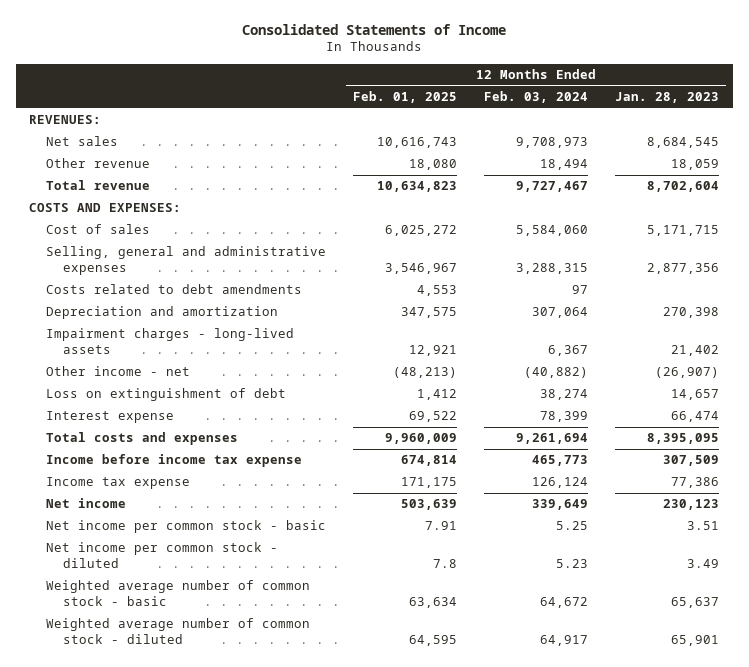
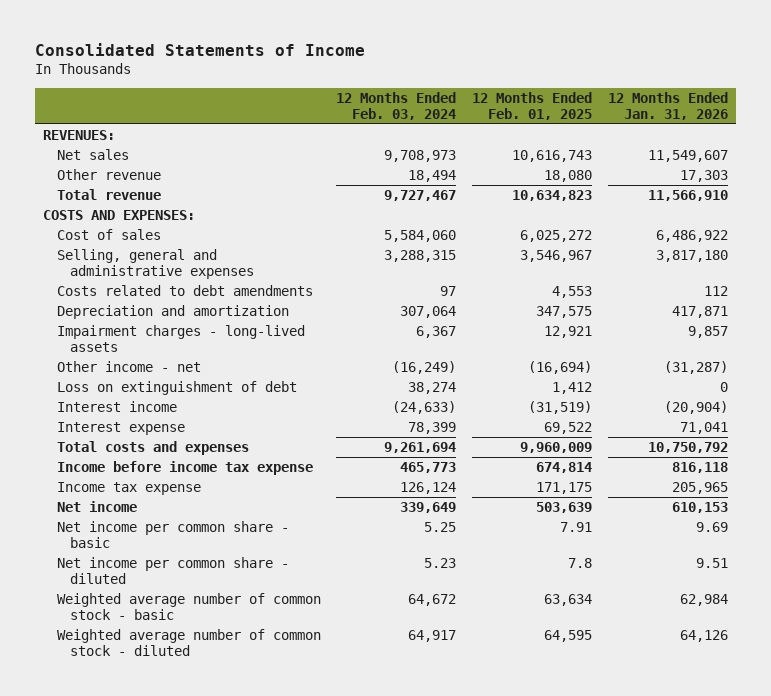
- | 12 Months Ended Feb. 01, 2025 | 12 Months Ended Feb. 03, 2024 | 12 Months Ended Jan. 28, 2023
+ | 12 Months Ended Feb. 03, 2024 | 12 Months Ended Feb. 01, 2025 | 12 Months Ended Jan. 31, 2026
- Other income - net | (48,213) | (40,882) | (26,907)
+ Other income - net | (16,249) | (16,694) | (31,287)
+ Interest income | (24,633) | (31,519) | (20,904)
- Net income per common stock - basic | 7.91 | 5.25 | 3.51
- Net income per common stock - diluted | 7.8 | 5.23 | 3.49
+ Net income per common share - basic | 5.25 | 7.91 | 9.69
+ Net income per common share - diluted | 5.23 | 7.8 | 9.51

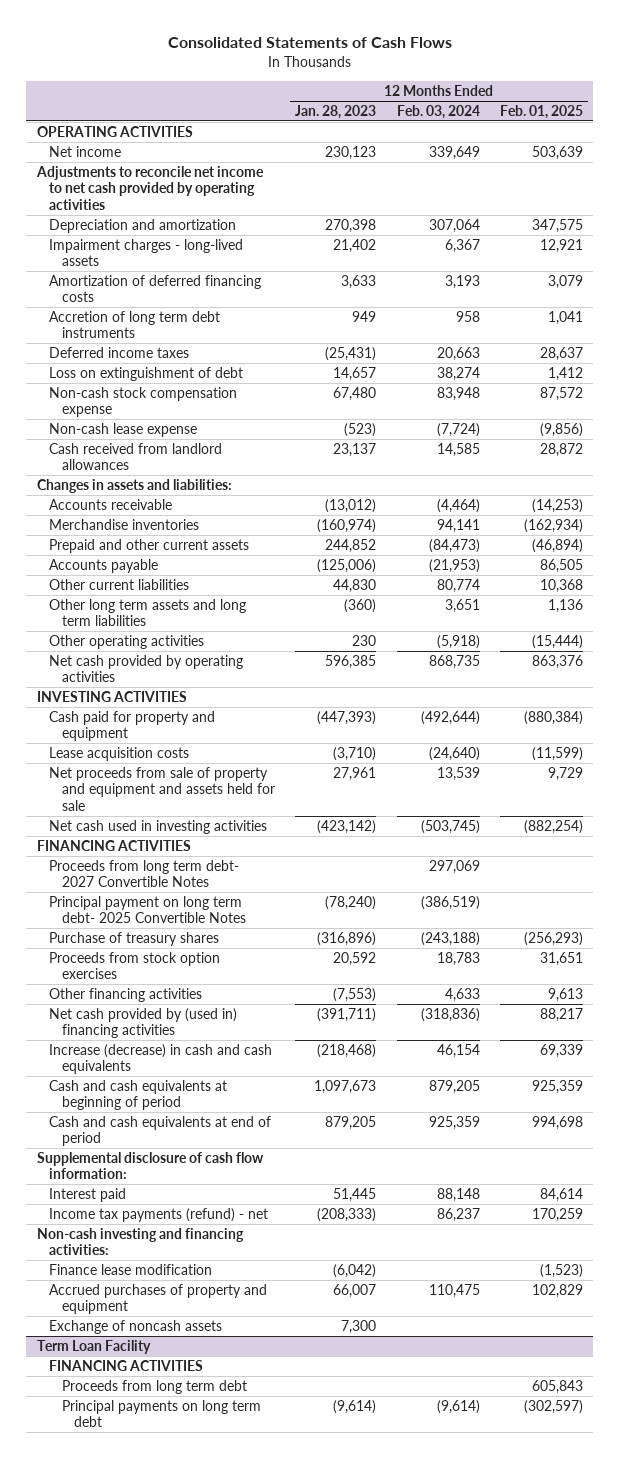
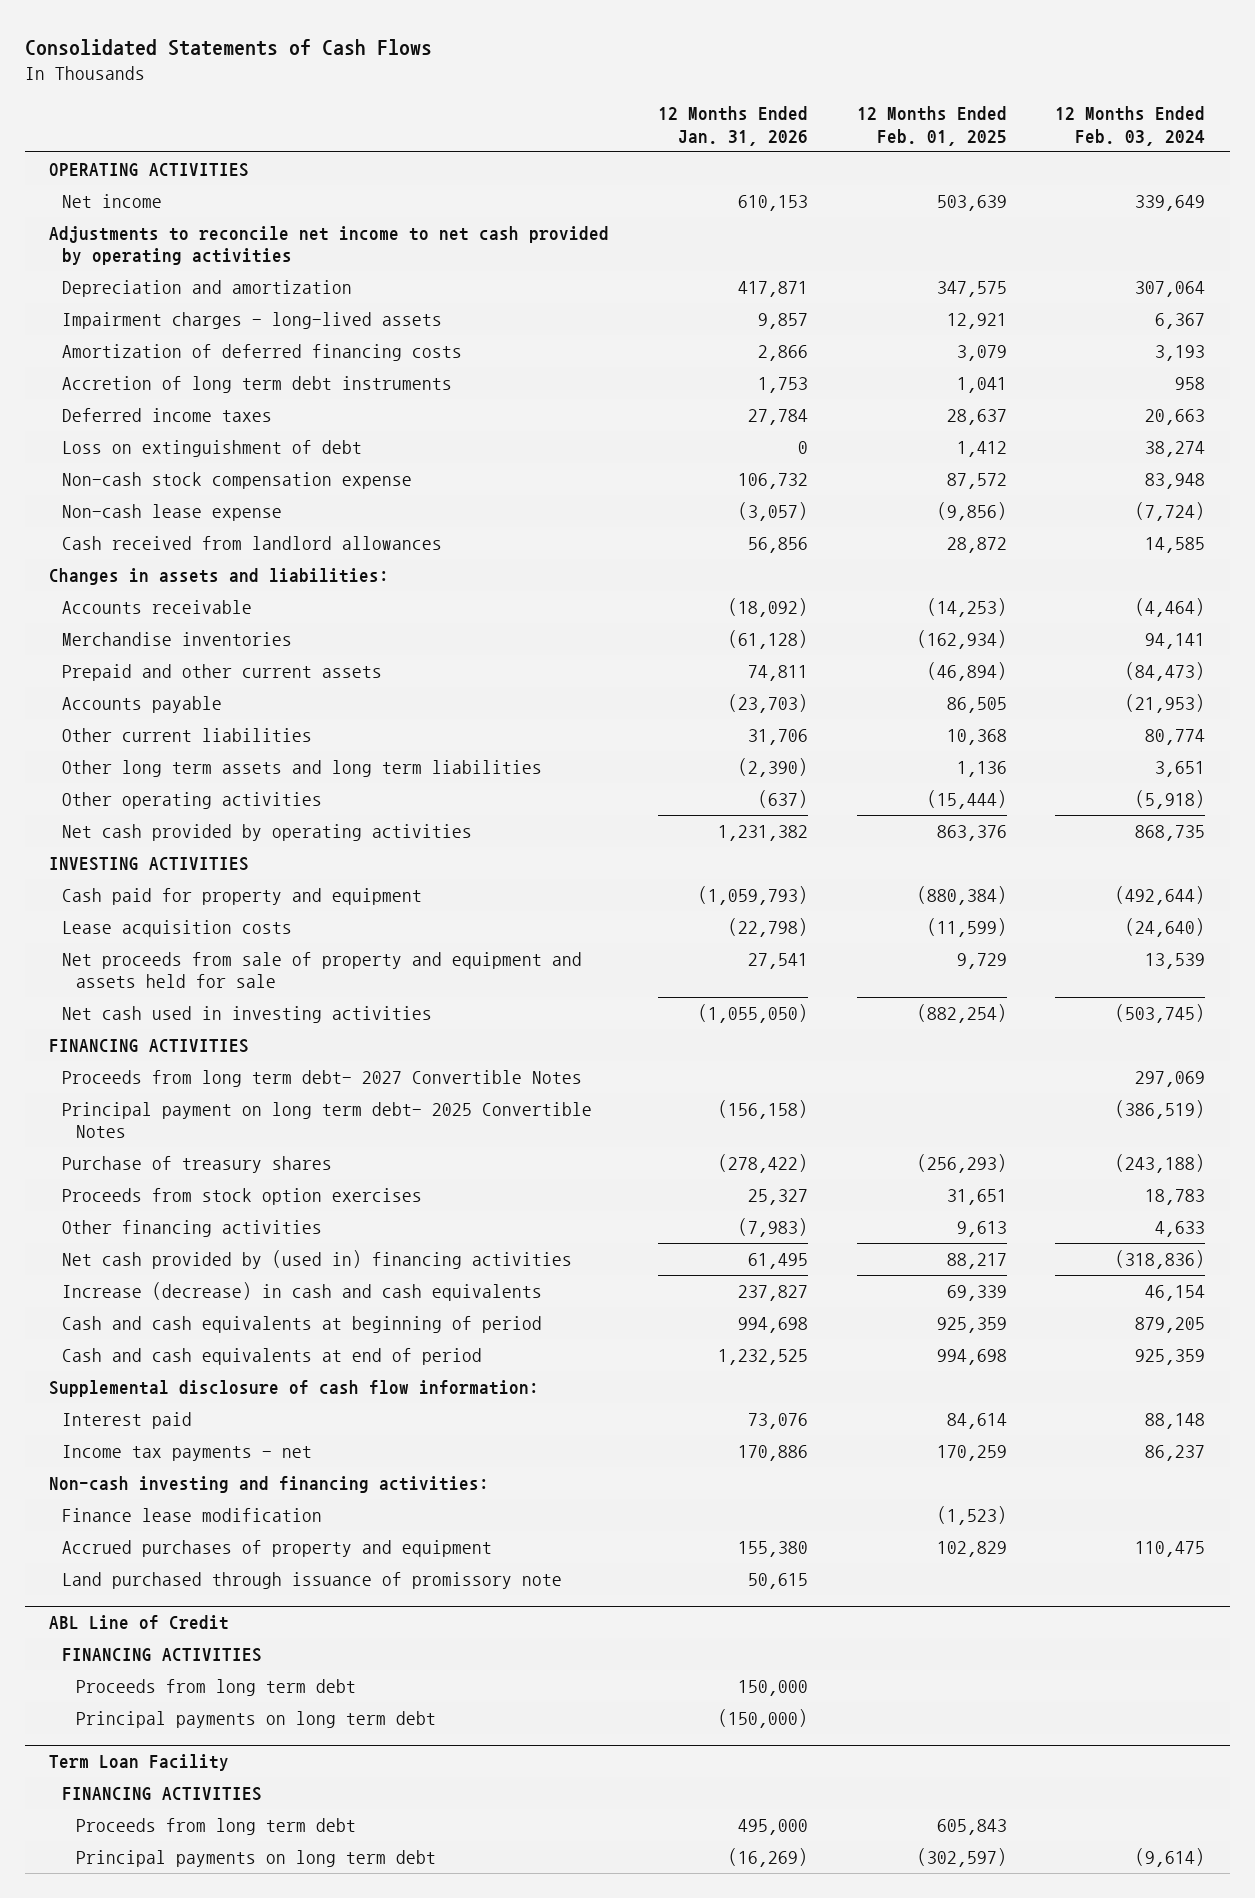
- | 12 Months Ended Jan. 28, 2023 | 12 Months Ended Feb. 03, 2024 | 12 Months Ended Feb. 01, 2025
+ | 12 Months Ended Jan. 31, 2026 | 12 Months Ended Feb. 01, 2025 | 12 Months Ended Feb. 03, 2024
- Income tax payments (refund) - net | (208,333) | 86,237 | 170,259
+ Income tax payments - net | 170,886 | 170,259 | 86,237
- Exchange of noncash assets | 7,300 | |
+ Land purchased through issuance of promissory note | 50,615 | |
+ ABL Line of Credit
+ FINANCING ACTIVITIES
+ Proceeds from long term debt | 150,000 | |
+ Principal payments on long term debt | (150,000) | |

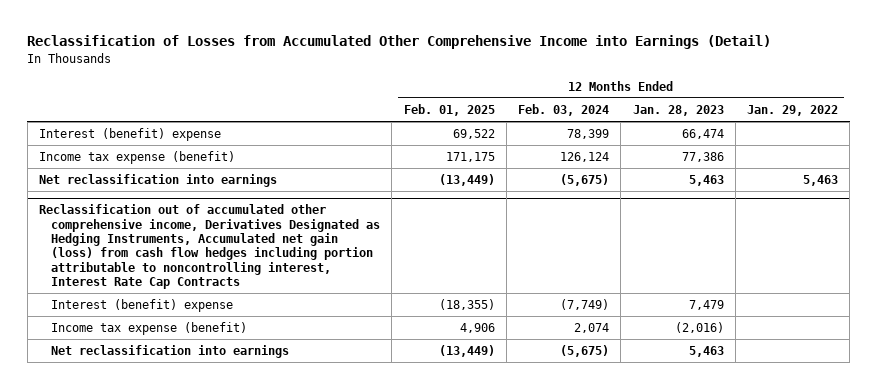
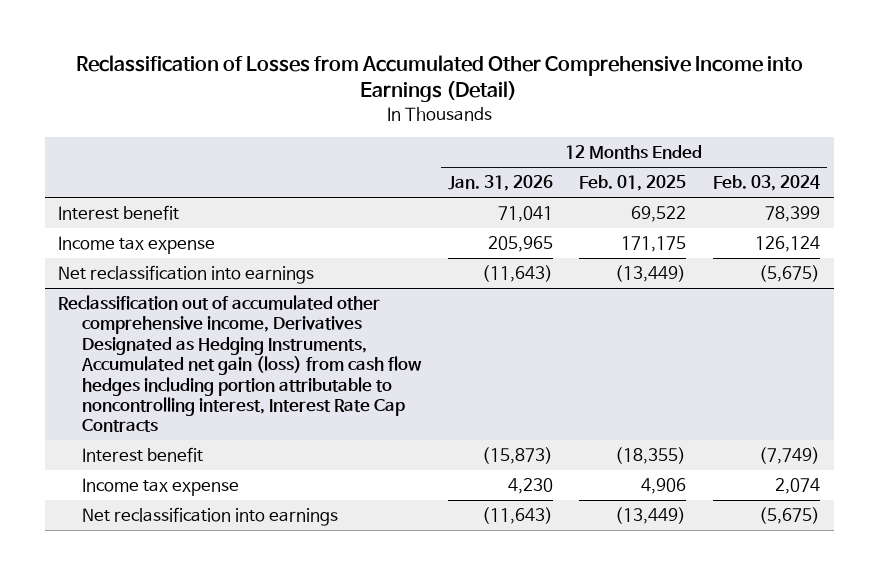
- | 12 Months Ended Feb. 01, 2025 | 12 Months Ended Feb. 03, 2024 | 12 Months Ended Jan. 28, 2023 | 12 Months Ended Jan. 29, 2022
+ | 12 Months Ended Jan. 31, 2026 | 12 Months Ended Feb. 01, 2025 | 12 Months Ended Feb. 03, 2024
- Interest (benefit) expense | 69,522 | 78,399 | 66,474 |
- Income tax expense (benefit) | 171,175 | 126,124 | 77,386 |
+ Interest benefit | 71,041 | 69,522 | 78,399
+ Income tax expense | 205,965 | 171,175 | 126,124
@ Reclassification out of accumulated other comprehensive income, Derivatives Designated as Hedging Instruments, Accumulated net gain (loss) from cash flow hedges including portion attributable to noncontrolling interest, Interest Rate Cap Contracts
- Interest (benefit) expense | (18,355) | (7,749) | 7,479 |
- Income tax expense (benefit) | 4,906 | 2,074 | (2,016) |
+ Interest benefit | (15,873) | (18,355) | (7,749)
+ Income tax expense | 4,230 | 4,906 | 2,074

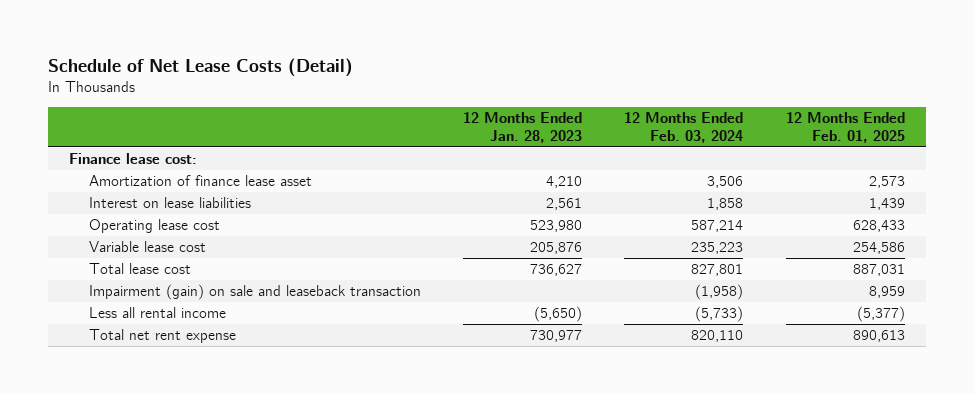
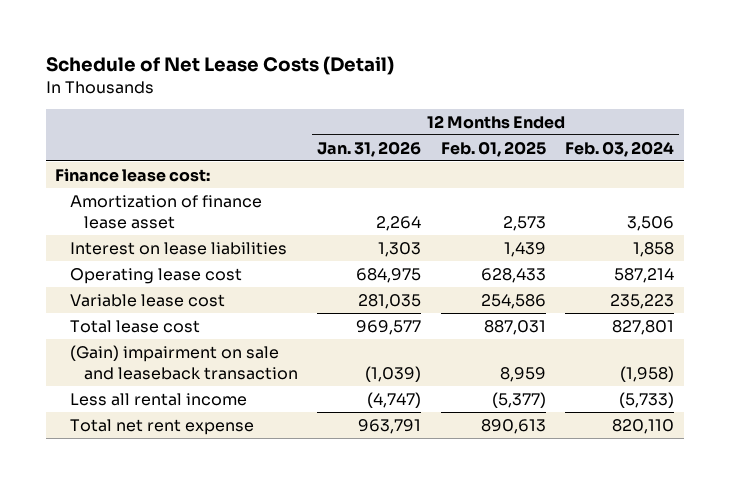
- | 12 Months Ended Jan. 28, 2023 | 12 Months Ended Feb. 03, 2024 | 12 Months Ended Feb. 01, 2025
+ | 12 Months Ended Jan. 31, 2026 | 12 Months Ended Feb. 01, 2025 | 12 Months Ended Feb. 03, 2024
- Impairment (gain) on sale and leaseback transaction | | (1,958) | 8,959
+ (Gain) impairment on sale and leaseback transaction | (1,039) | 8,959 | (1,958)

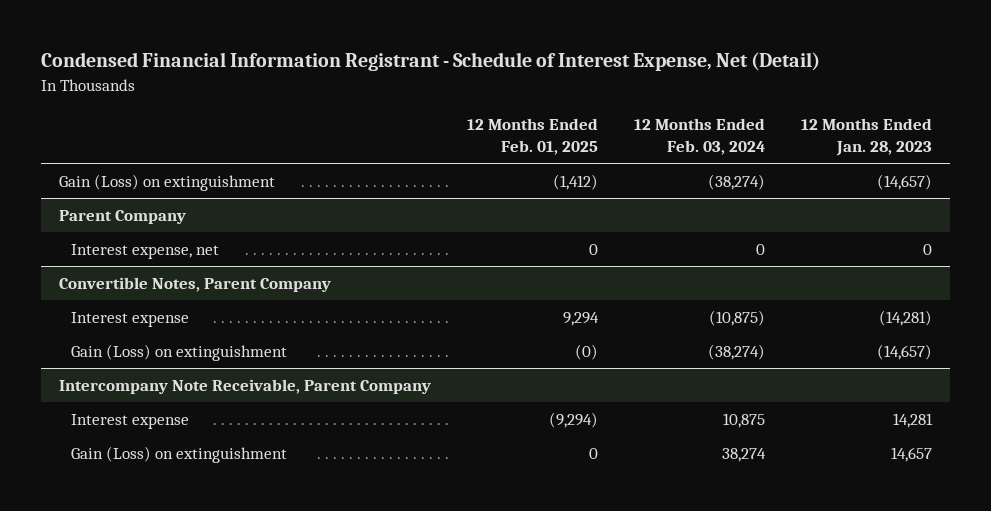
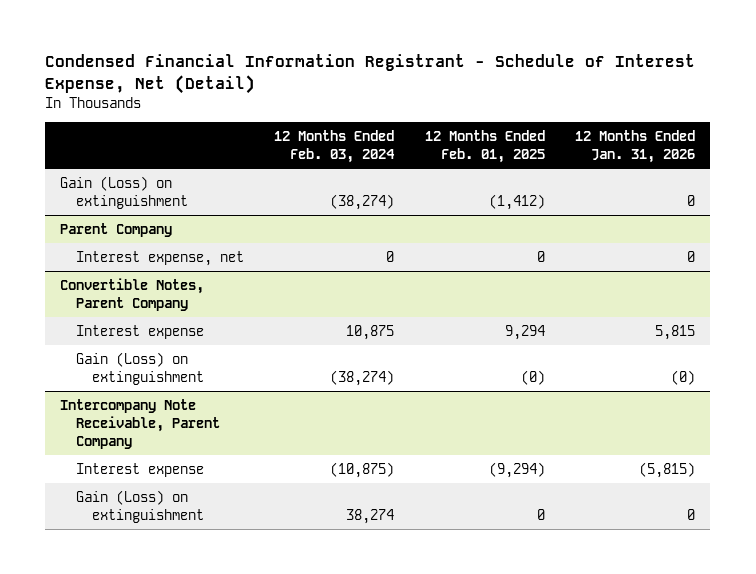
- | 12 Months Ended Feb. 01, 2025 | 12 Months Ended Feb. 03, 2024 | 12 Months Ended Jan. 28, 2023
+ | 12 Months Ended Feb. 03, 2024 | 12 Months Ended Feb. 01, 2025 | 12 Months Ended Jan. 31, 2026
@ Convertible Notes, Parent Company
- Interest expense | 9,294 | (10,875) | (14,281)
+ Interest expense | 10,875 | 9,294 | 5,815
@ Intercompany Note Receivable, Parent Company
- Interest expense | (9,294) | 10,875 | 14,281
+ Interest expense | (10,875) | (9,294) | (5,815)

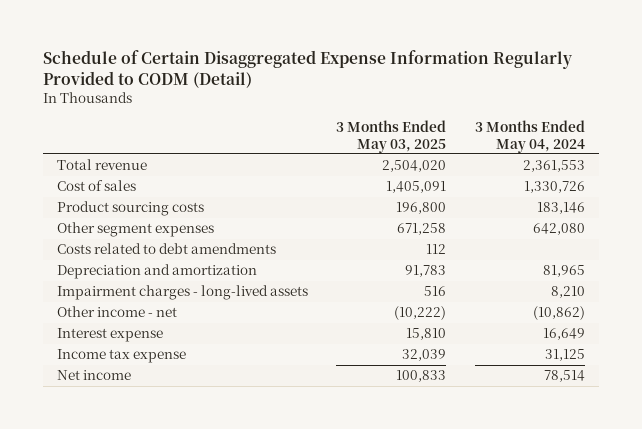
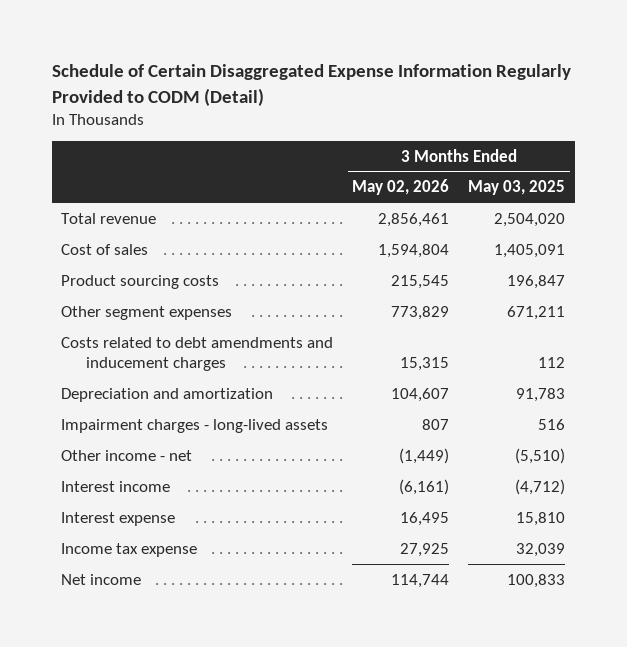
- | 3 Months Ended May 03, 2025 | 3 Months Ended May 04, 2024
+ | 3 Months Ended May 02, 2026 | 3 Months Ended May 03, 2025
- Product sourcing costs | 196,800 | 183,146
- Other segment expenses | 671,258 | 642,080
- Costs related to debt amendments | 112 |
+ Product sourcing costs | 215,545 | 196,847
+ Other segment expenses | 773,829 | 671,211
+ Costs related to debt amendments and inducement charges | 15,315 | 112
- Other income - net | (10,222) | (10,862)
+ Other income - net | (1,449) | (5,510)
+ Interest income | (6,161) | (4,712)

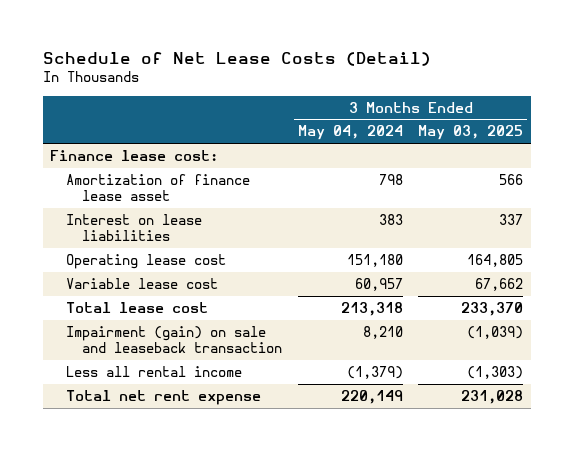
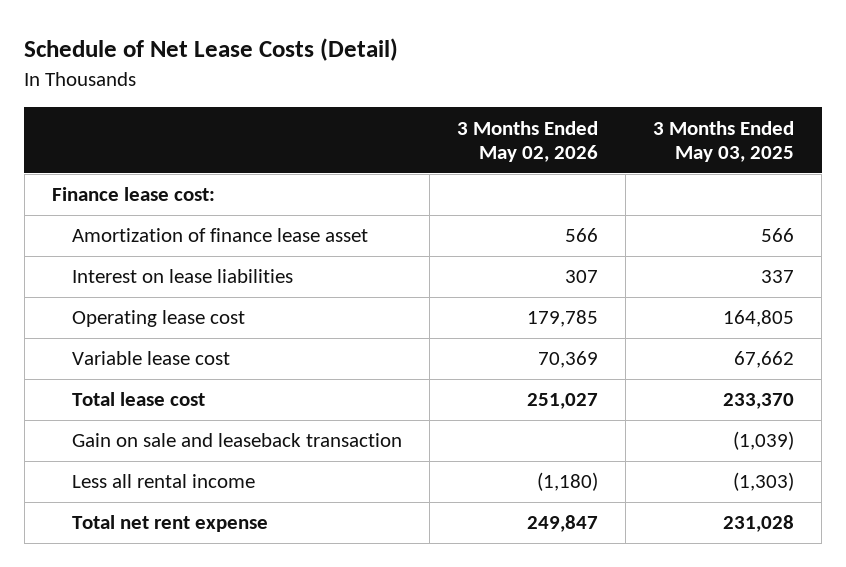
- | 3 Months Ended May 04, 2024 | 3 Months Ended May 03, 2025
+ | 3 Months Ended May 02, 2026 | 3 Months Ended May 03, 2025
- Impairment (gain) on sale and leaseback transaction | 8,210 | (1,039)
+ Gain on sale and leaseback transaction | | (1,039)

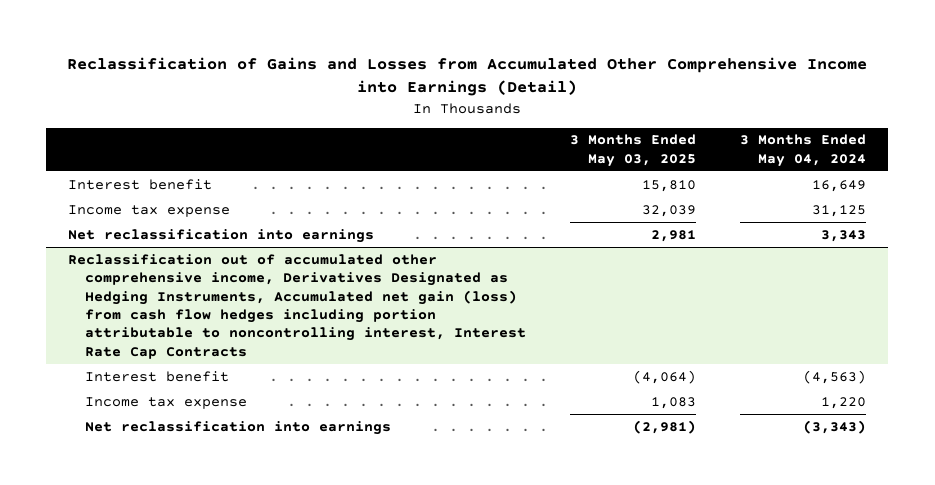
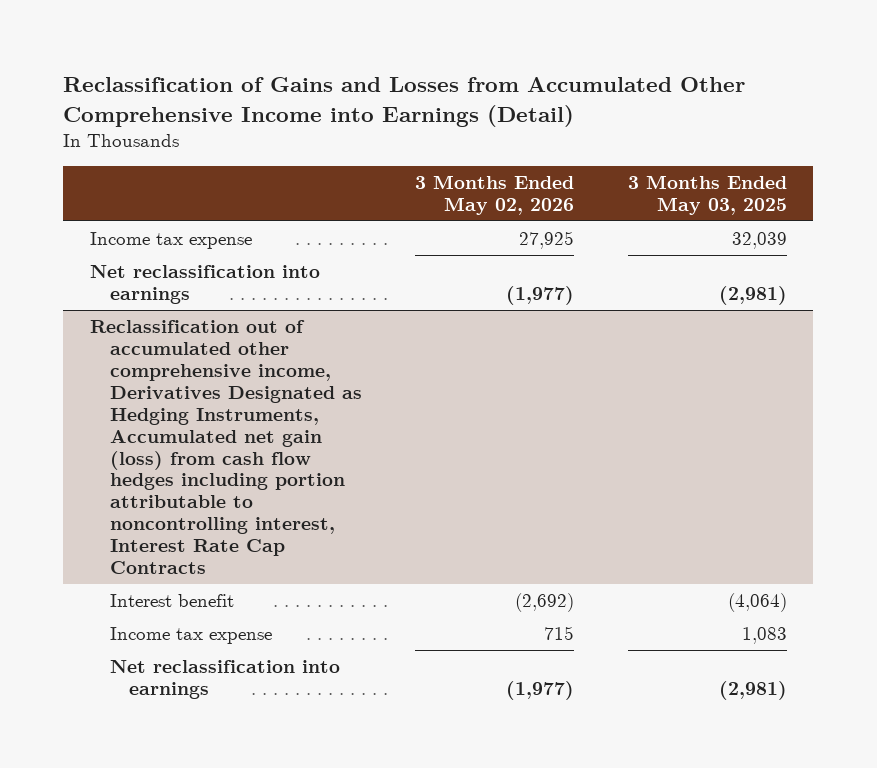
- | 3 Months Ended May 03, 2025 | 3 Months Ended May 04, 2024
+ | 3 Months Ended May 02, 2026 | 3 Months Ended May 03, 2025
- Interest benefit | 15,810 | 16,649
- Net reclassification into earnings | 2,981 | 3,343
+ Net reclassification into earnings | (1,977) | (2,981)

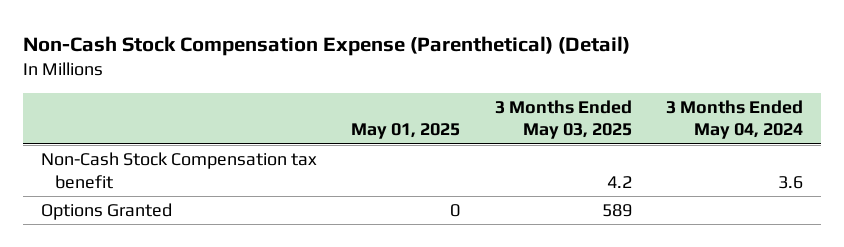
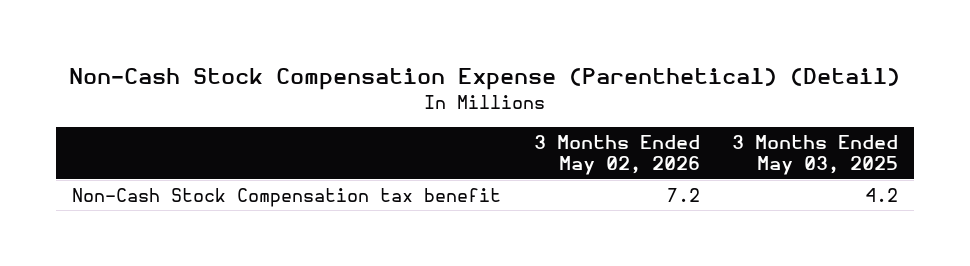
- | May 01, 2025 | 3 Months Ended May 03, 2025 | 3 Months Ended May 04, 2024
+ | 3 Months Ended May 02, 2026 | 3 Months Ended May 03, 2025
- Options Granted | 0 | 589 |

